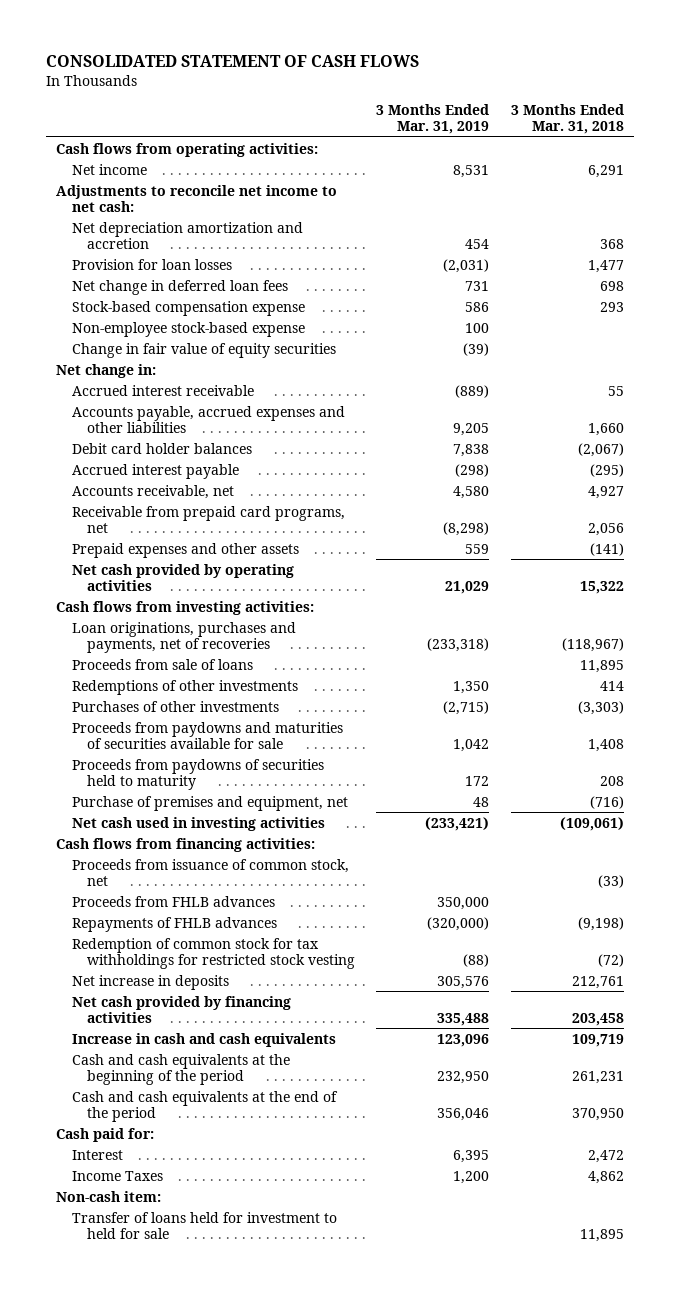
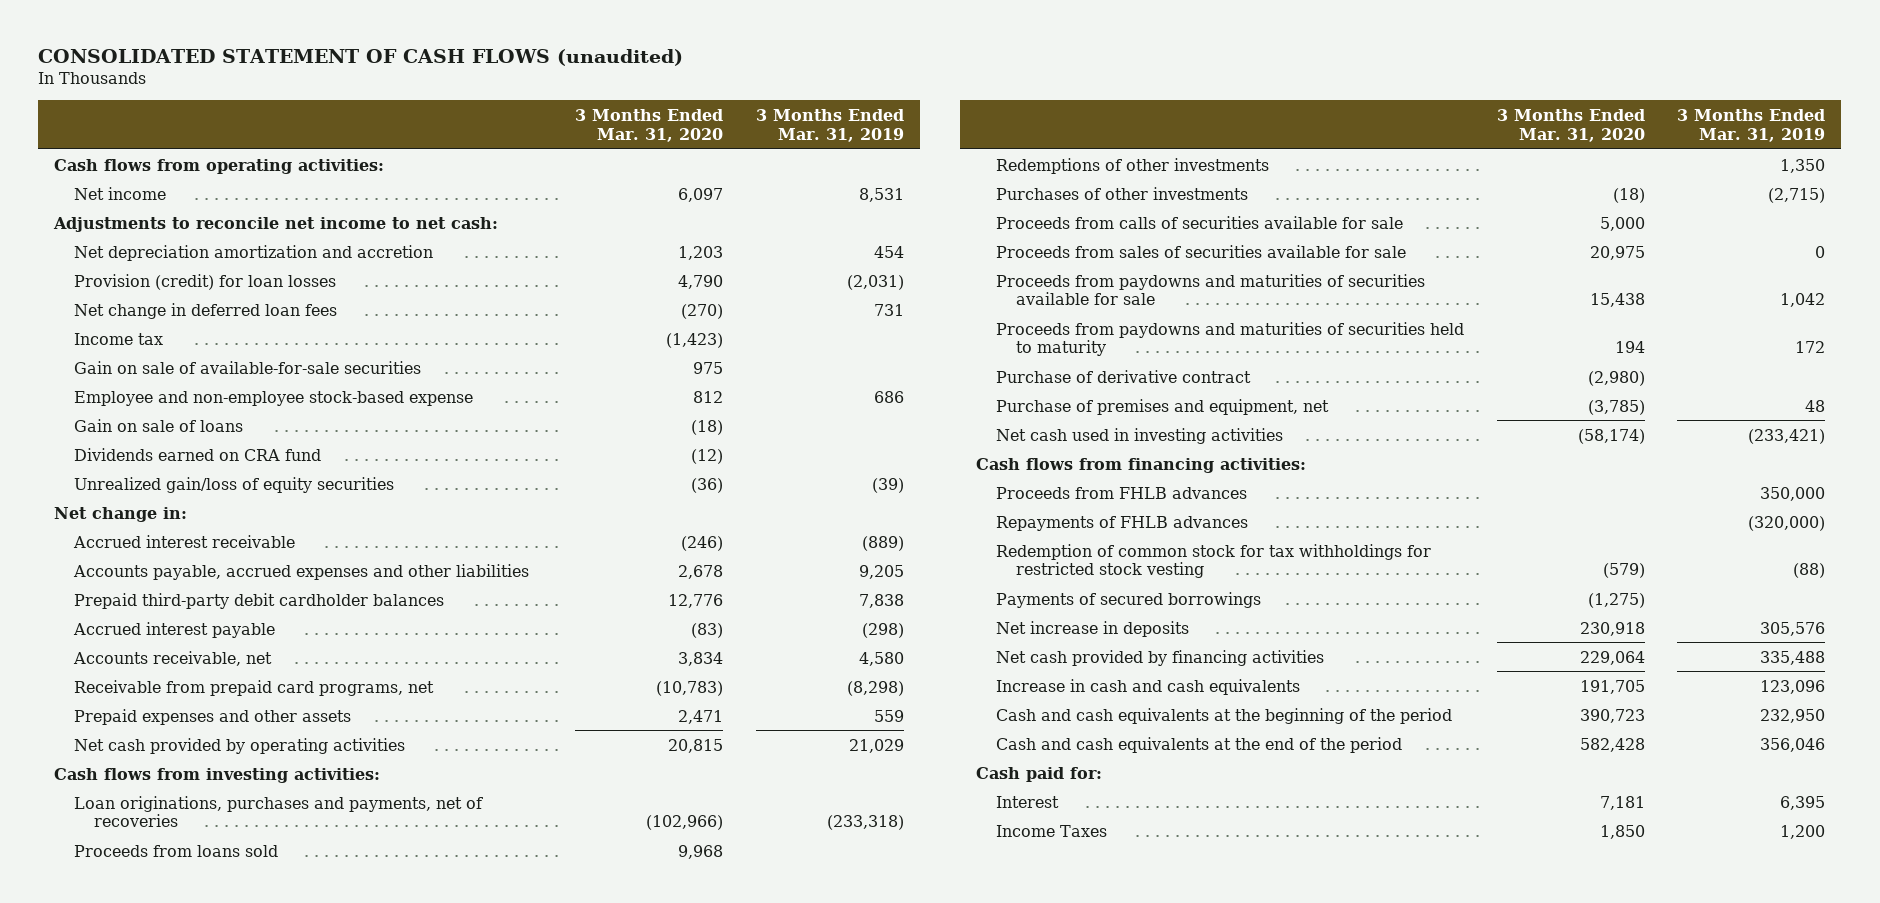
- CONSOLIDATED STATEMENT OF CASH FLOWS
+ CONSOLIDATED STATEMENT OF CASH FLOWS (unaudited)
- | 3 Months Ended Mar. 31, 2019 | 3 Months Ended Mar. 31, 2018
+ | 3 Months Ended Mar. 31, 2020 | 3 Months Ended Mar. 31, 2019
- Provision for loan losses | (2,031) | 1,477
+ Provision (credit) for loan losses | 4,790 | (2,031)
- Stock-based compensation expense | 586 | 293
- Non-employee stock-based expense | 100 |
- Change in fair value of equity securities | (39) |
+ Income tax | (1,423) |
+ Gain on sale of available-for-sale securities | 975 |
+ Employee and non-employee stock-based expense | 812 | 686
+ Gain on sale of loans | (18) |
+ Dividends earned on CRA fund | (12) |
+ Unrealized gain/loss of equity securities | (36) | (39)
- Debit card holder balances | 7,838 | (2,067)
+ Prepaid third-party debit cardholder balances | 12,776 | 7,838
- Proceeds from sale of loans | | 11,895
+ Proceeds from loans sold | 9,968 |
+ Proceeds from calls of securities available for sale | 5,000 |
+ Proceeds from sales of securities available for sale | 20,975 | 0
- Proceeds from paydowns of securities held to maturity | 172 | 208
+ Proceeds from paydowns and maturities of securities held to maturity | 194 | 172
+ Purchase of derivative contract | (2,980) |
- Proceeds from issuance of common stock, net | | (33)
+ Payments of secured borrowings | (1,275) |
- Non-cash item:
- Transfer of loans held for investment to held for sale | | 11,895

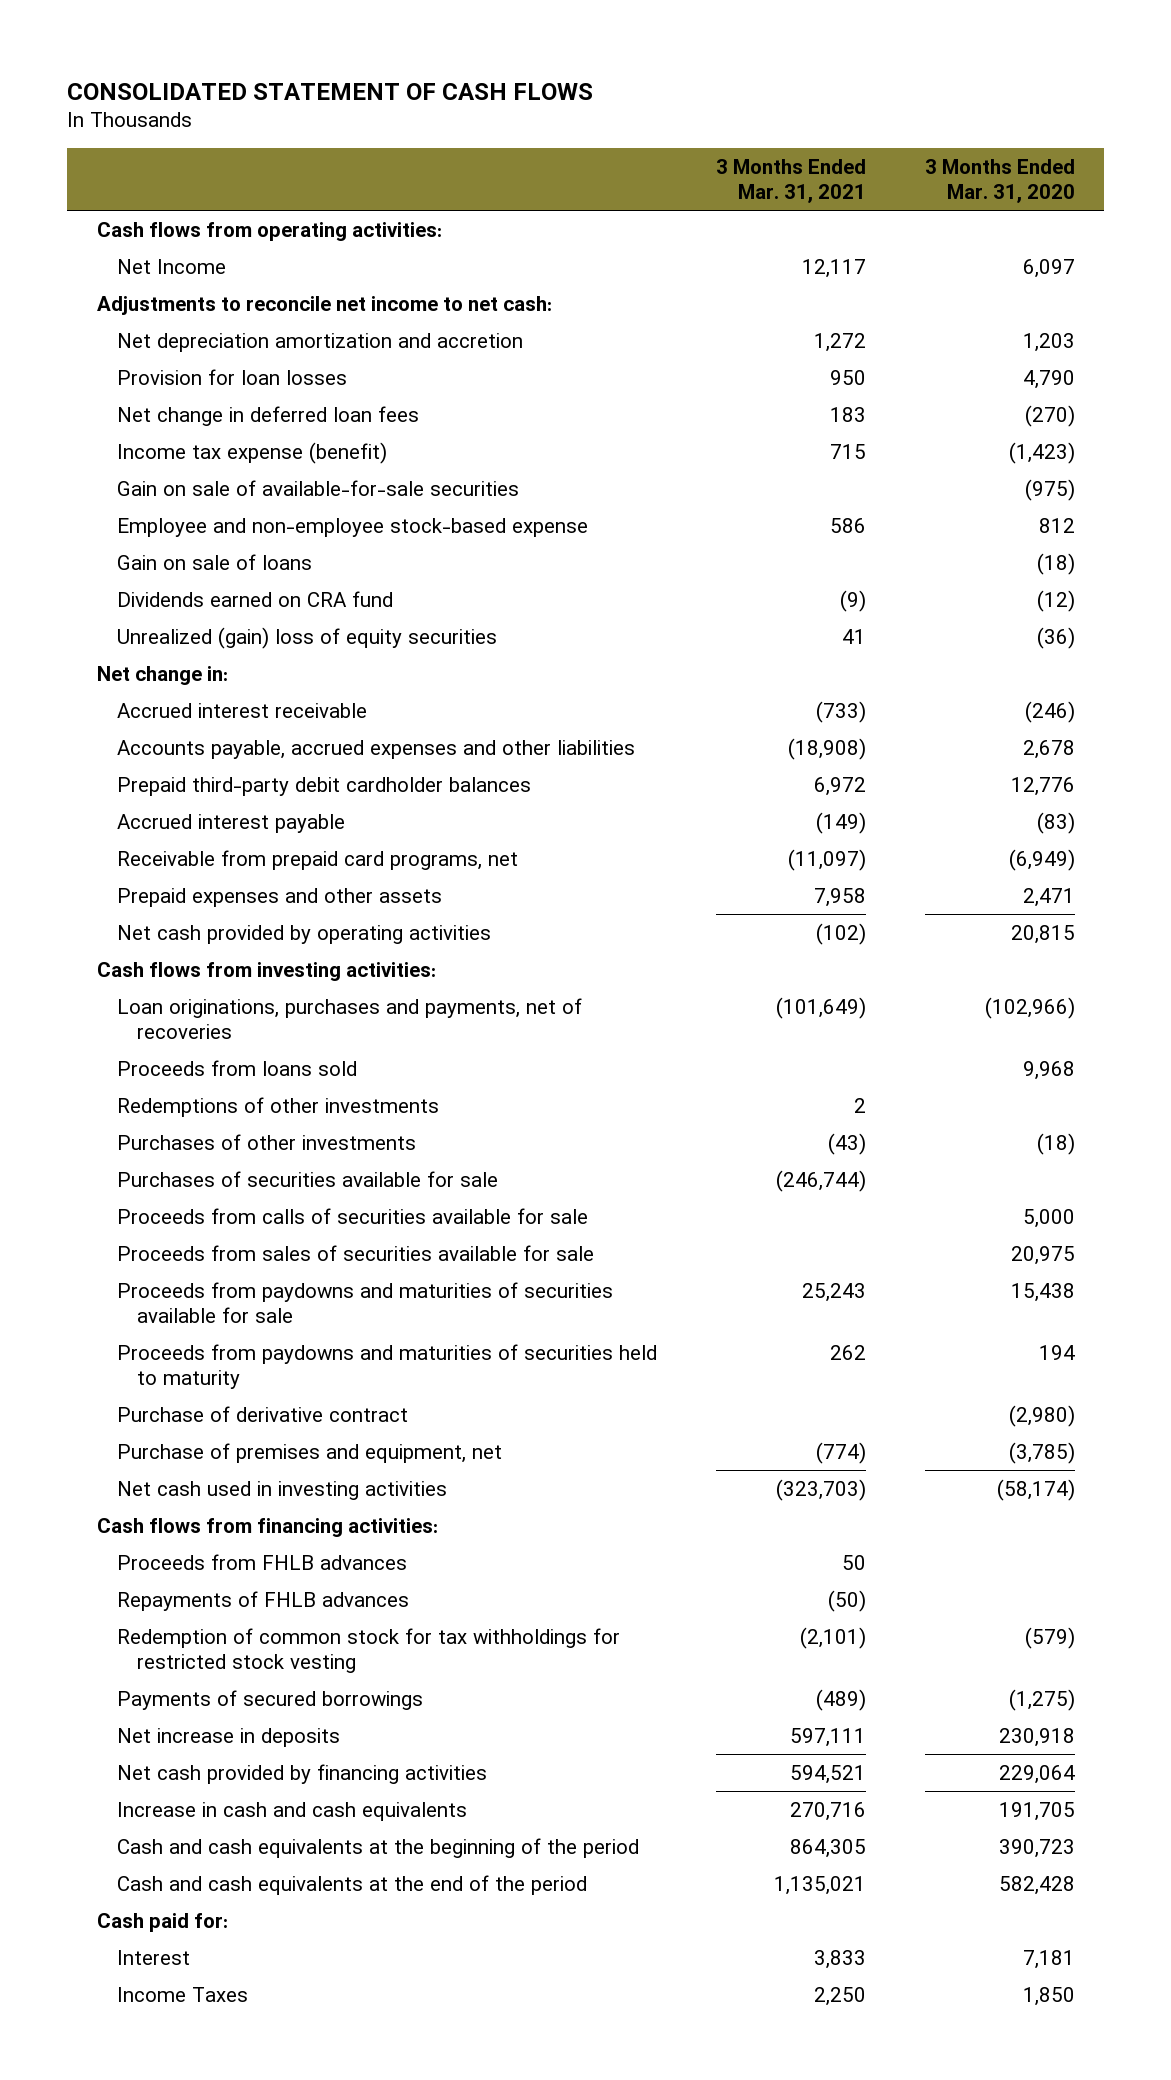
- CONSOLIDATED STATEMENT OF CASH FLOWS (unaudited)
+ CONSOLIDATED STATEMENT OF CASH FLOWS
- | 3 Months Ended Mar. 31, 2020 | 3 Months Ended Mar. 31, 2019
+ | 3 Months Ended Mar. 31, 2021 | 3 Months Ended Mar. 31, 2020
- Net income | 6,097 | 8,531
+ Net Income | 12,117 | 6,097
- Provision (credit) for loan losses | 4,790 | (2,031)
+ Provision for loan losses | 950 | 4,790
- Income tax | (1,423) |
- Gain on sale of available-for-sale securities | 975 |
+ Income tax expense (benefit) | 715 | (1,423)
+ Gain on sale of available-for-sale securities | | (975)
- Unrealized gain/loss of equity securities | (36) | (39)
+ Unrealized (gain) loss of equity securities | 41 | (36)
- Accounts receivable, net | 3,834 | 4,580
- Receivable from prepaid card programs, net | (10,783) | (8,298)
+ Receivable from prepaid card programs, net | (11,097) | (6,949)
+ Purchases of securities available for sale | (246,744) |

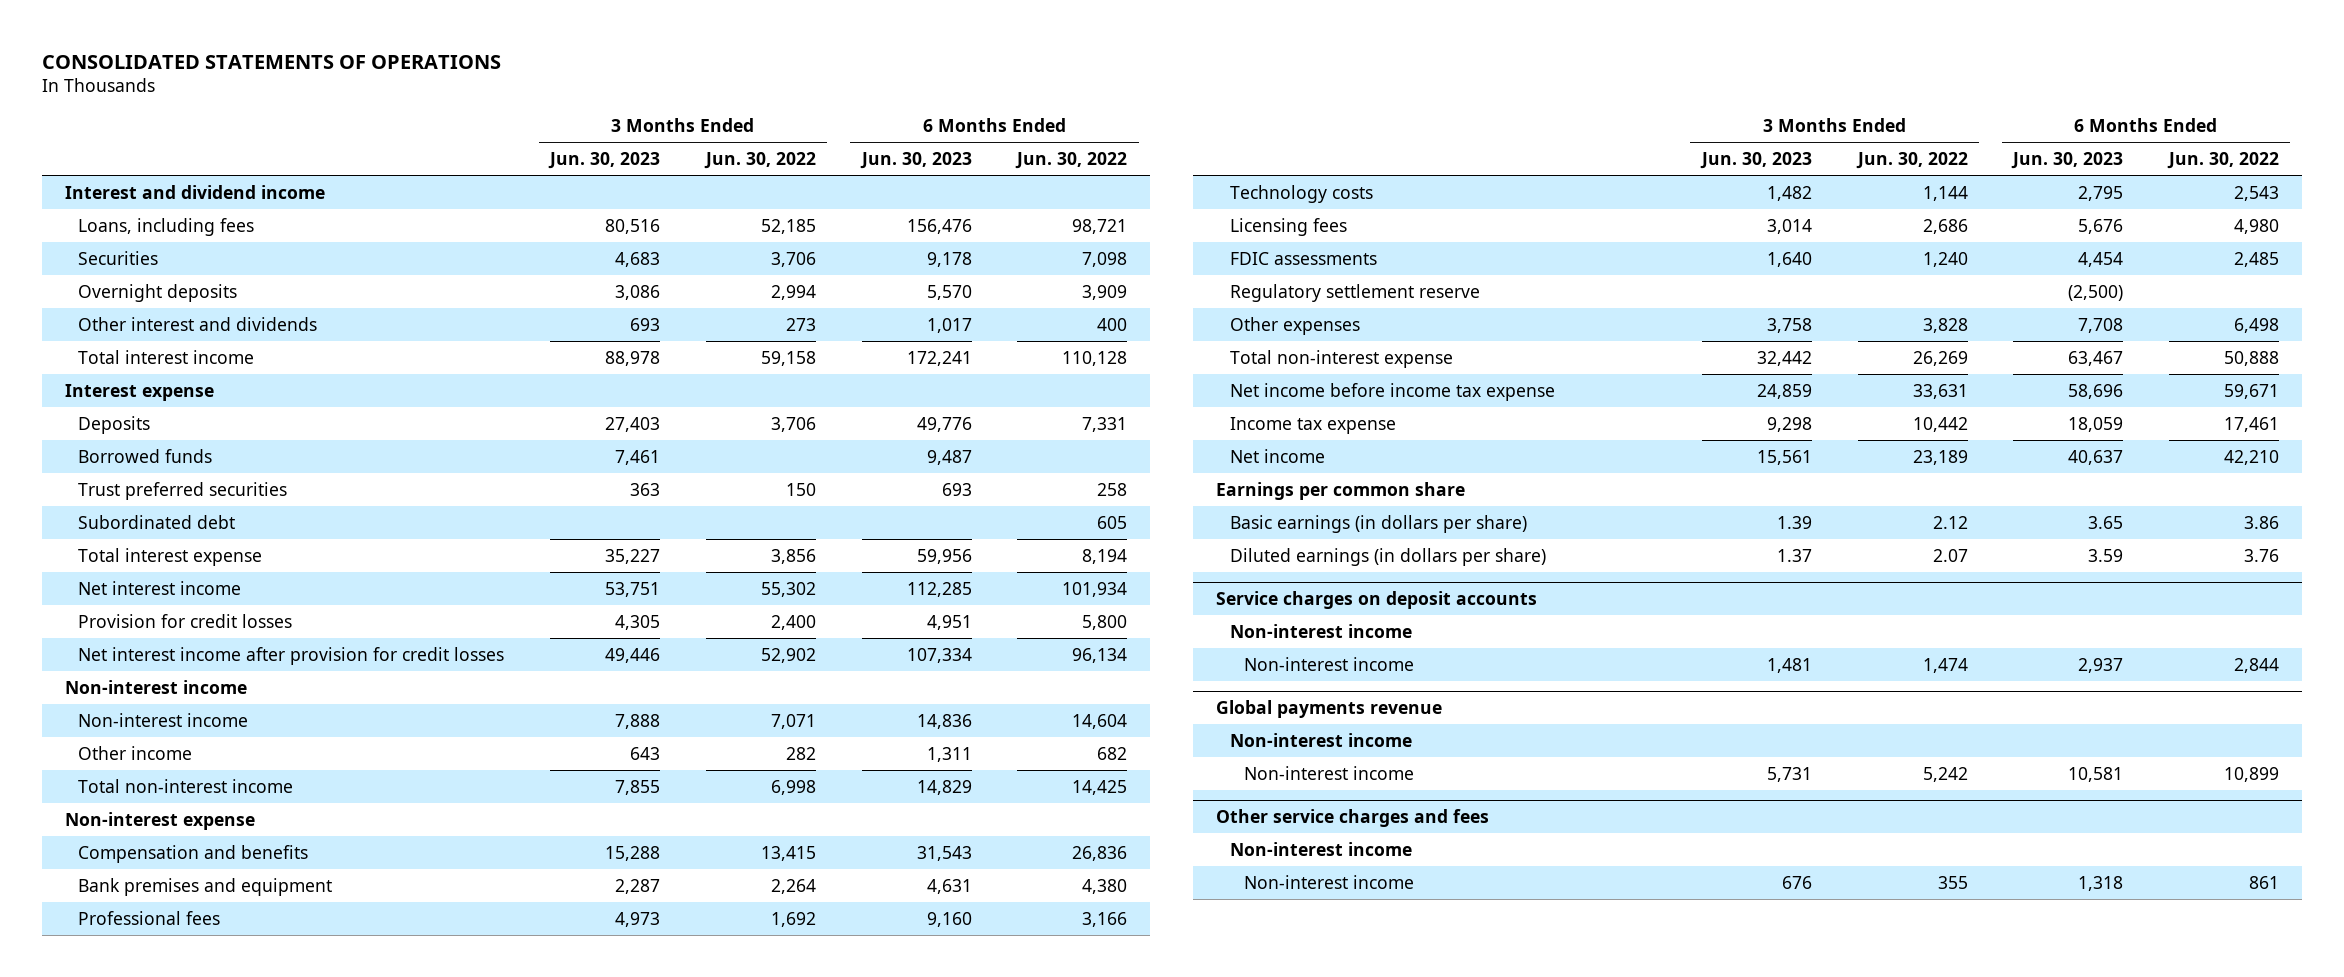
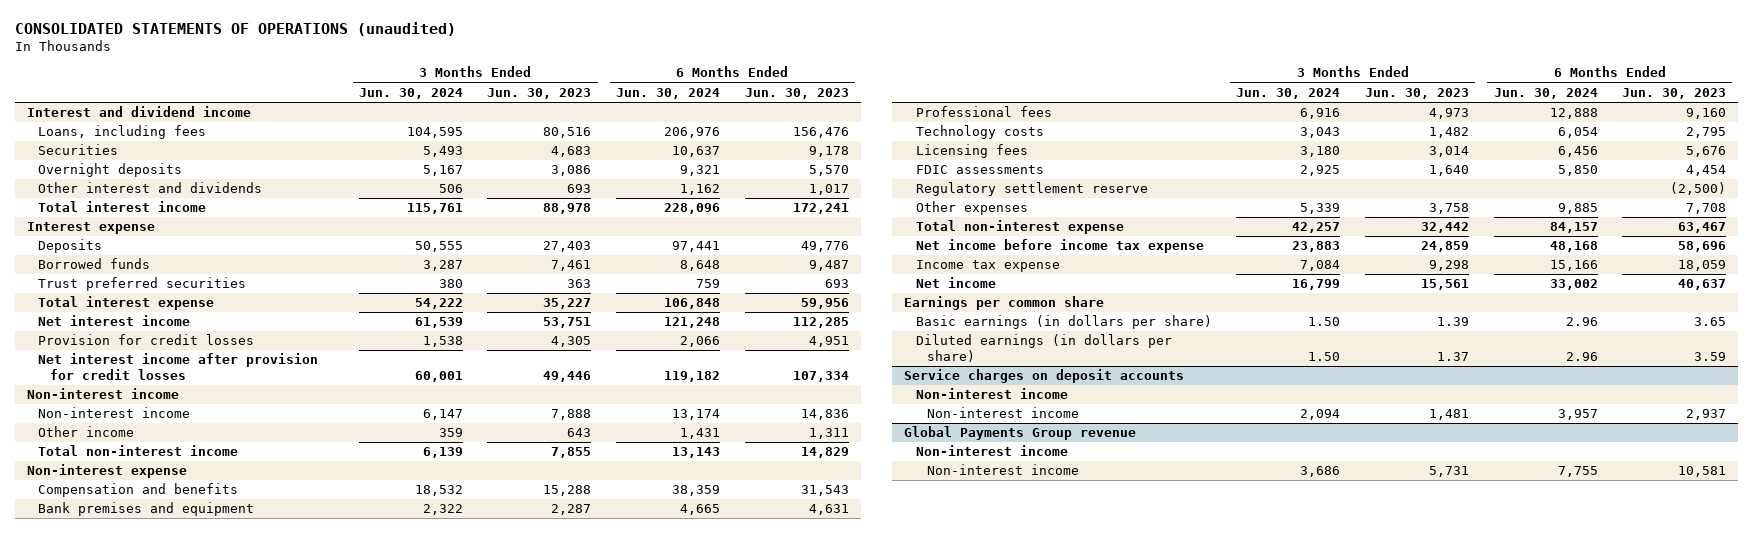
- CONSOLIDATED STATEMENTS OF OPERATIONS
+ CONSOLIDATED STATEMENTS OF OPERATIONS (unaudited)
- | 3 Months Ended Jun. 30, 2023 | 3 Months Ended Jun. 30, 2022 | 6 Months Ended Jun. 30, 2023 | 6 Months Ended Jun. 30, 2022
+ | 3 Months Ended Jun. 30, 2024 | 3 Months Ended Jun. 30, 2023 | 6 Months Ended Jun. 30, 2024 | 6 Months Ended Jun. 30, 2023
- Subordinated debt | | | | 605
- Global payments revenue
+ Global Payments Group revenue
- Other service charges and fees
- Non-interest income
- Non-interest income | 676 | 355 | 1,318 | 861

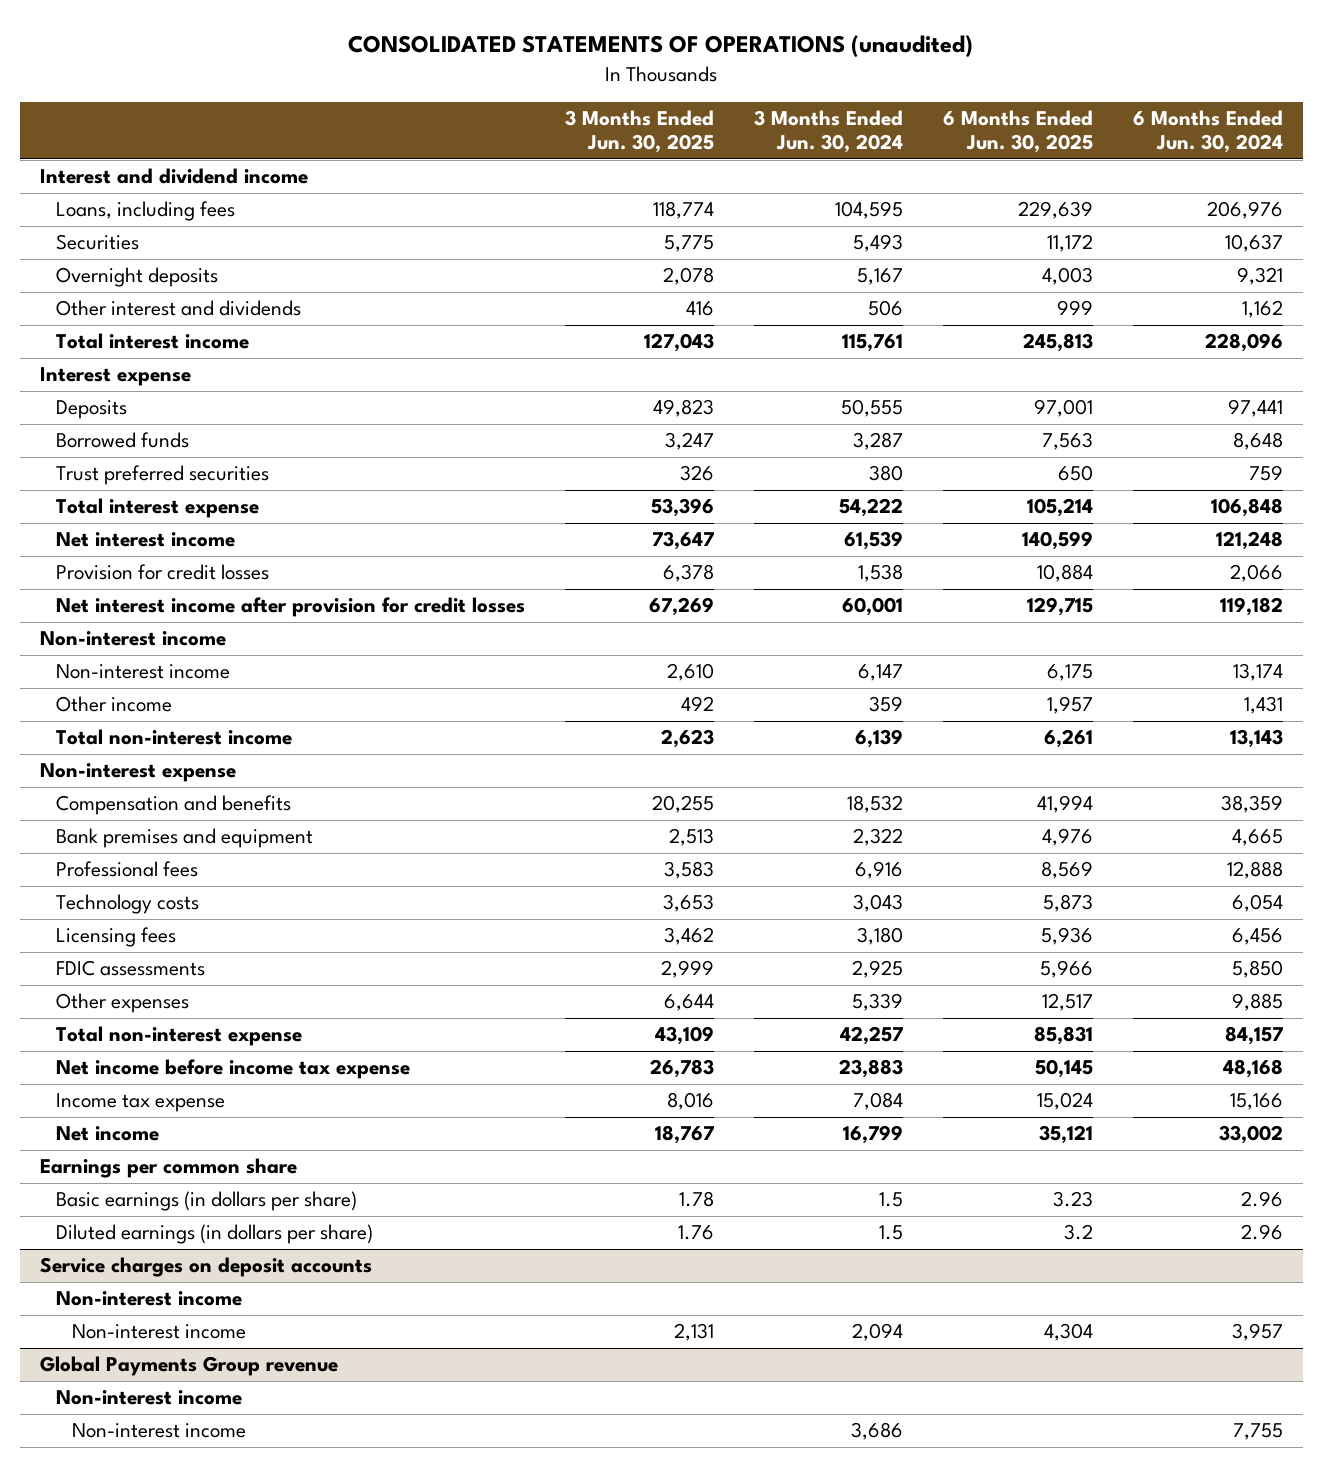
- | 3 Months Ended Jun. 30, 2024 | 3 Months Ended Jun. 30, 2023 | 6 Months Ended Jun. 30, 2024 | 6 Months Ended Jun. 30, 2023
+ | 3 Months Ended Jun. 30, 2025 | 3 Months Ended Jun. 30, 2024 | 6 Months Ended Jun. 30, 2025 | 6 Months Ended Jun. 30, 2024
- Regulatory settlement reserve | | | | (2,500)
- Basic earnings (in dollars per share) | 1.50 | 1.39 | 2.96 | 3.65
- Diluted earnings (in dollars per share) | 1.50 | 1.37 | 2.96 | 3.59
+ Basic earnings (in dollars per share) | 1.78 | 1.5 | 3.23 | 2.96
+ Diluted earnings (in dollars per share) | 1.76 | 1.5 | 3.2 | 2.96

